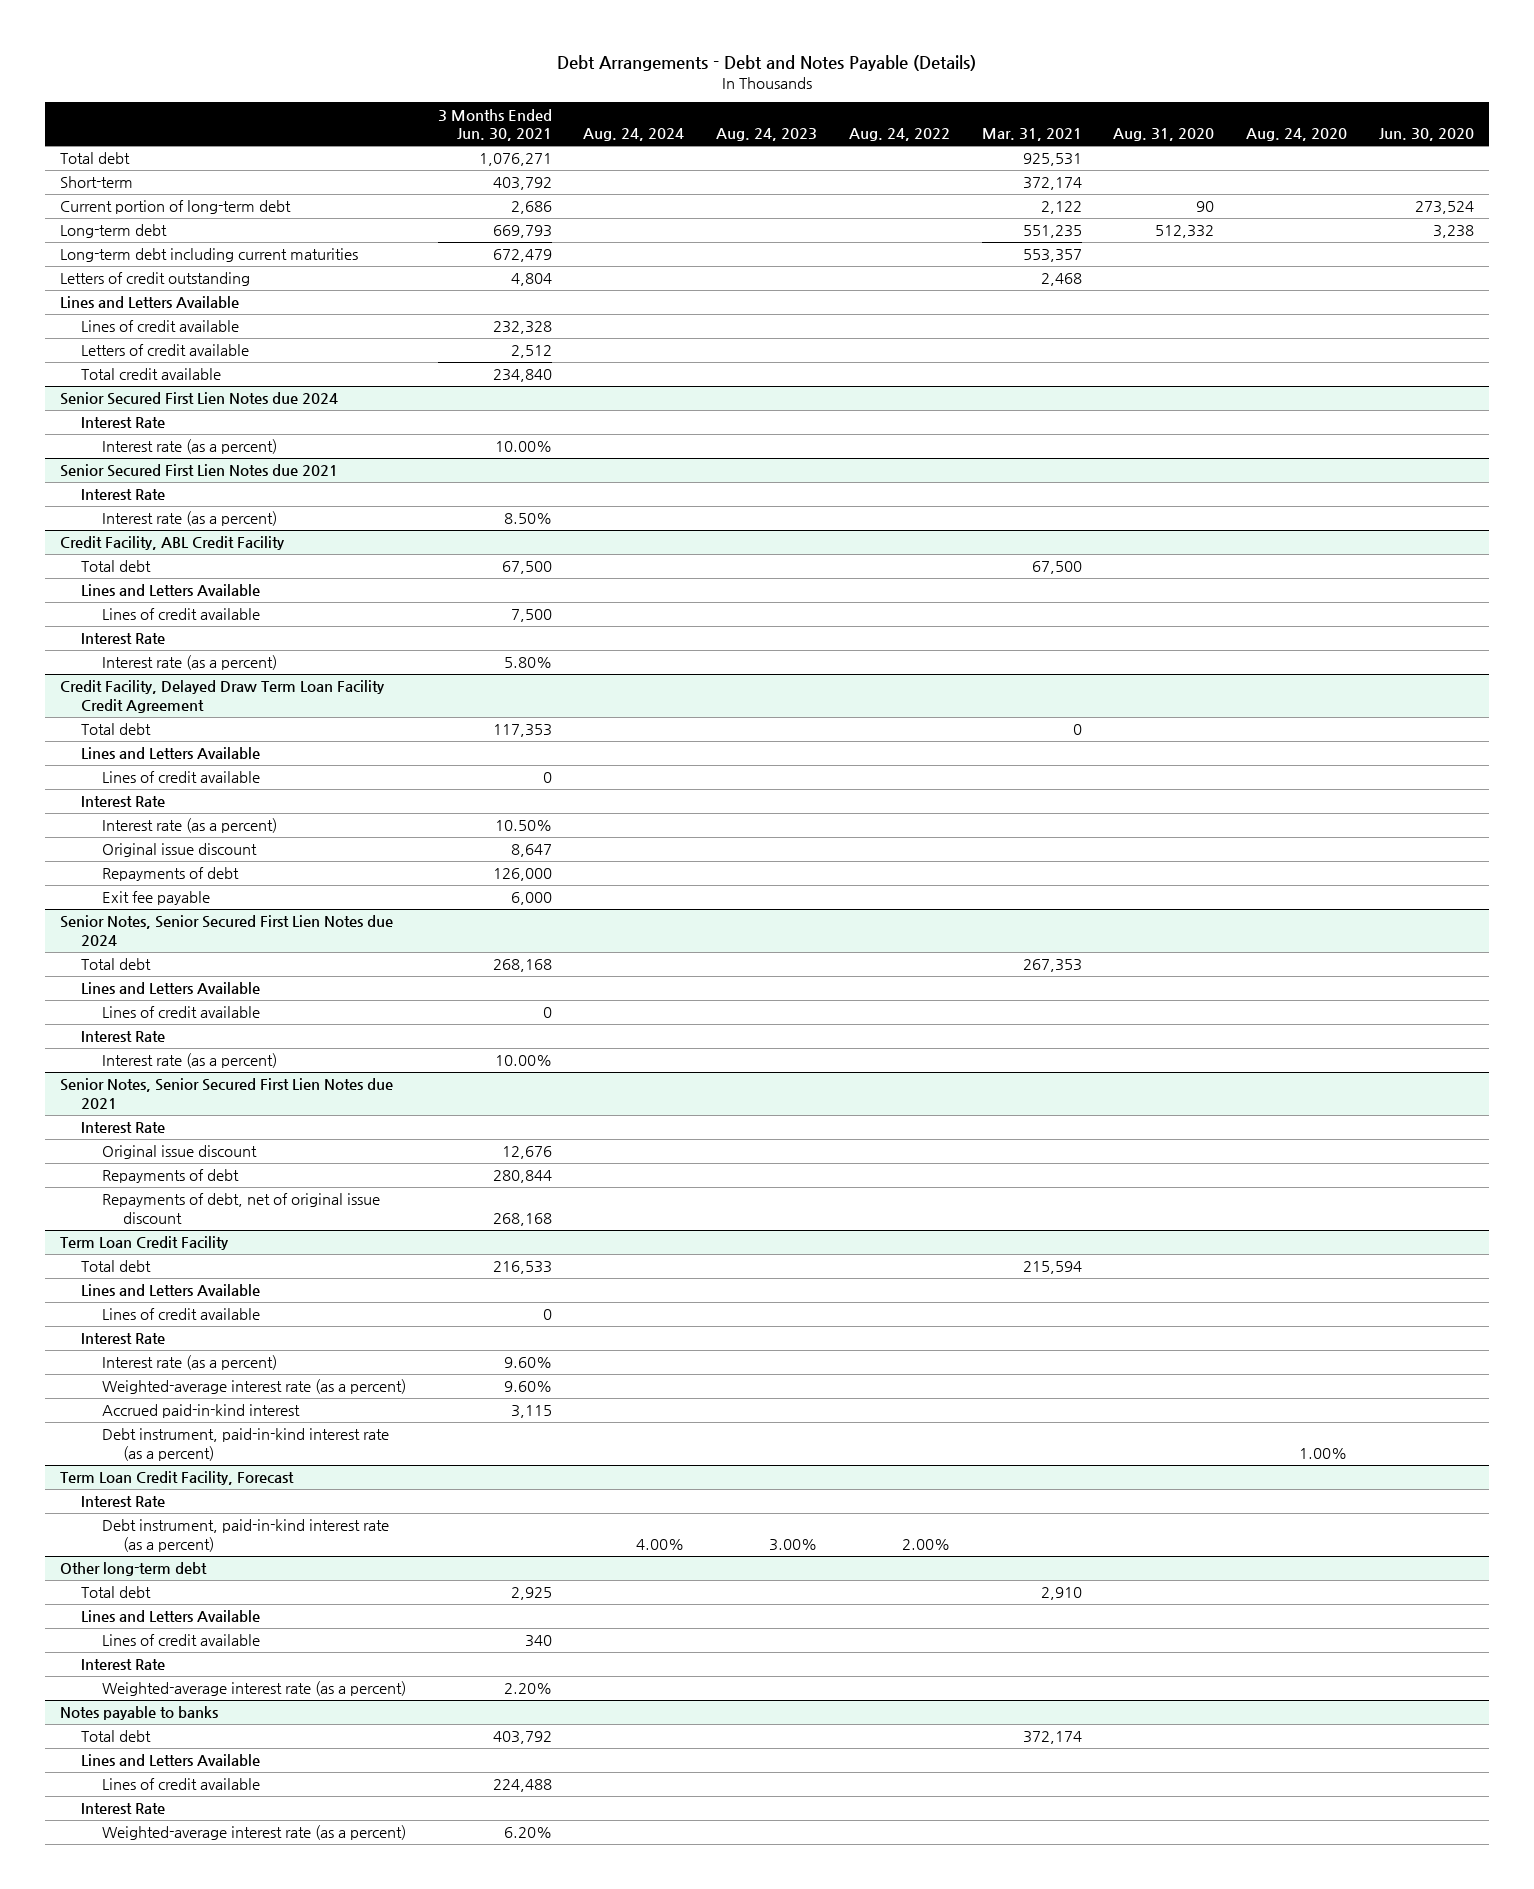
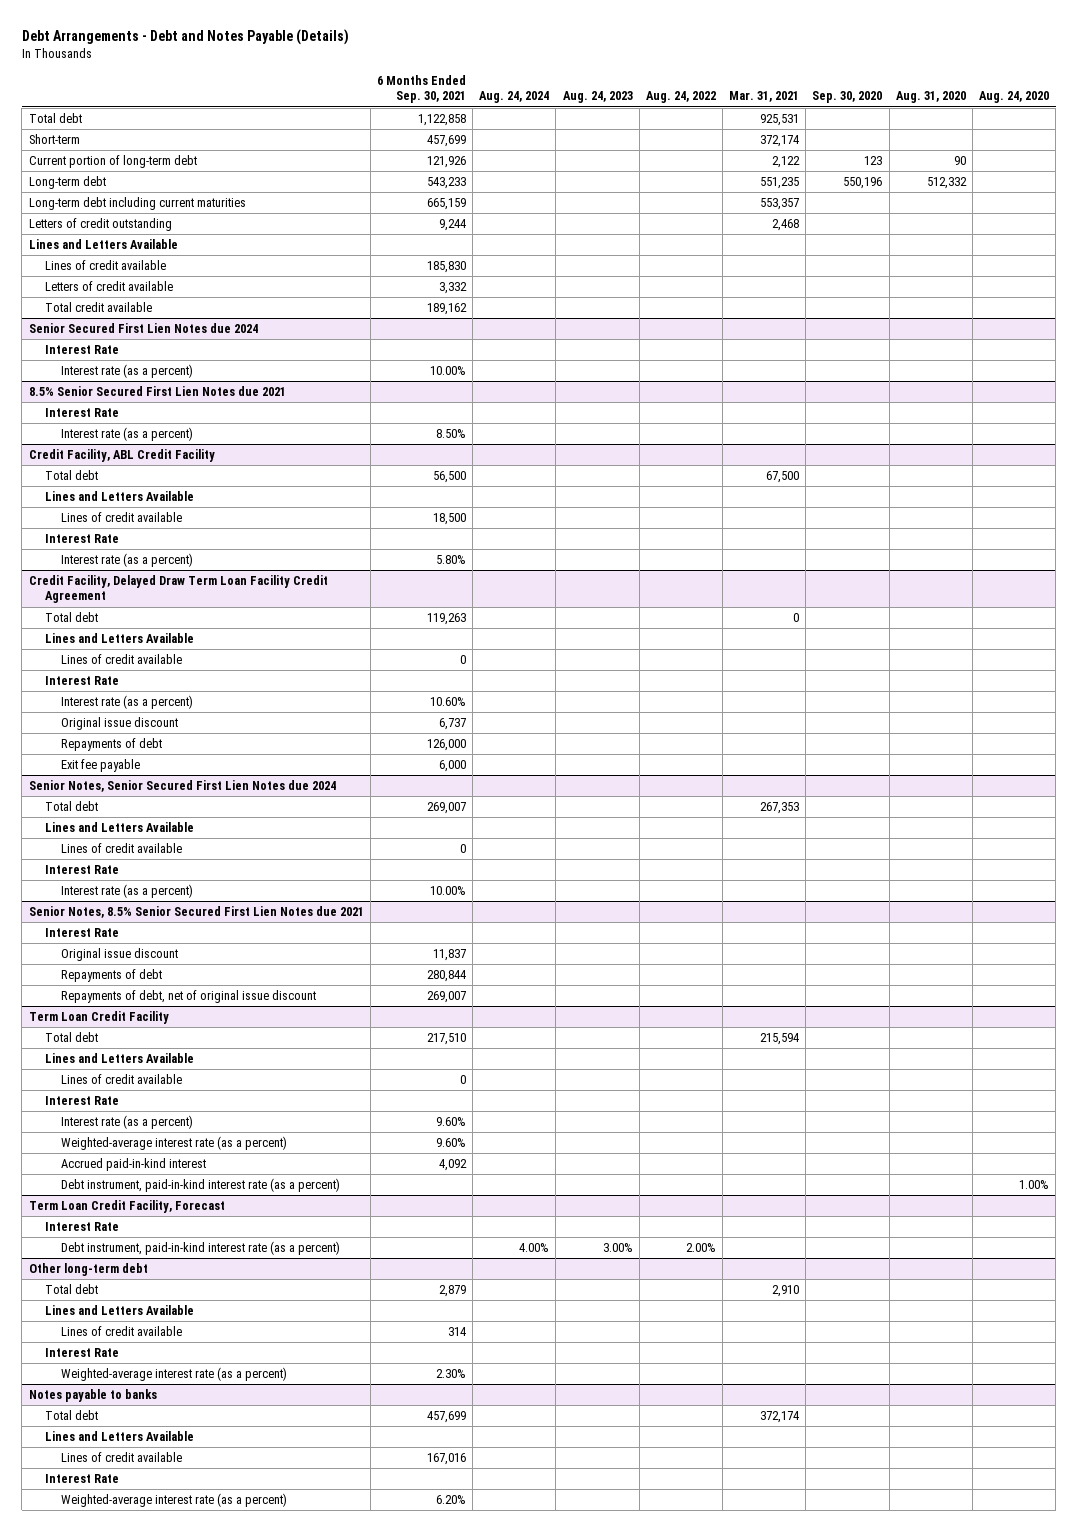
- | 3 Months Ended Jun. 30, 2021 | Aug. 24, 2024 | Aug. 24, 2023 | Aug. 24, 2022 | Mar. 31, 2021 | Aug. 31, 2020 | Aug. 24, 2020 | Jun. 30, 2020
+ | 6 Months Ended Sep. 30, 2021 | Aug. 24, 2024 | Aug. 24, 2023 | Aug. 24, 2022 | Mar. 31, 2021 | Sep. 30, 2020 | Aug. 31, 2020 | Aug. 24, 2020
- Senior Secured First Lien Notes due 2021
+ 8.5% Senior Secured First Lien Notes due 2021
- Senior Notes, Senior Secured First Lien Notes due 2021
+ Senior Notes, 8.5% Senior Secured First Lien Notes due 2021

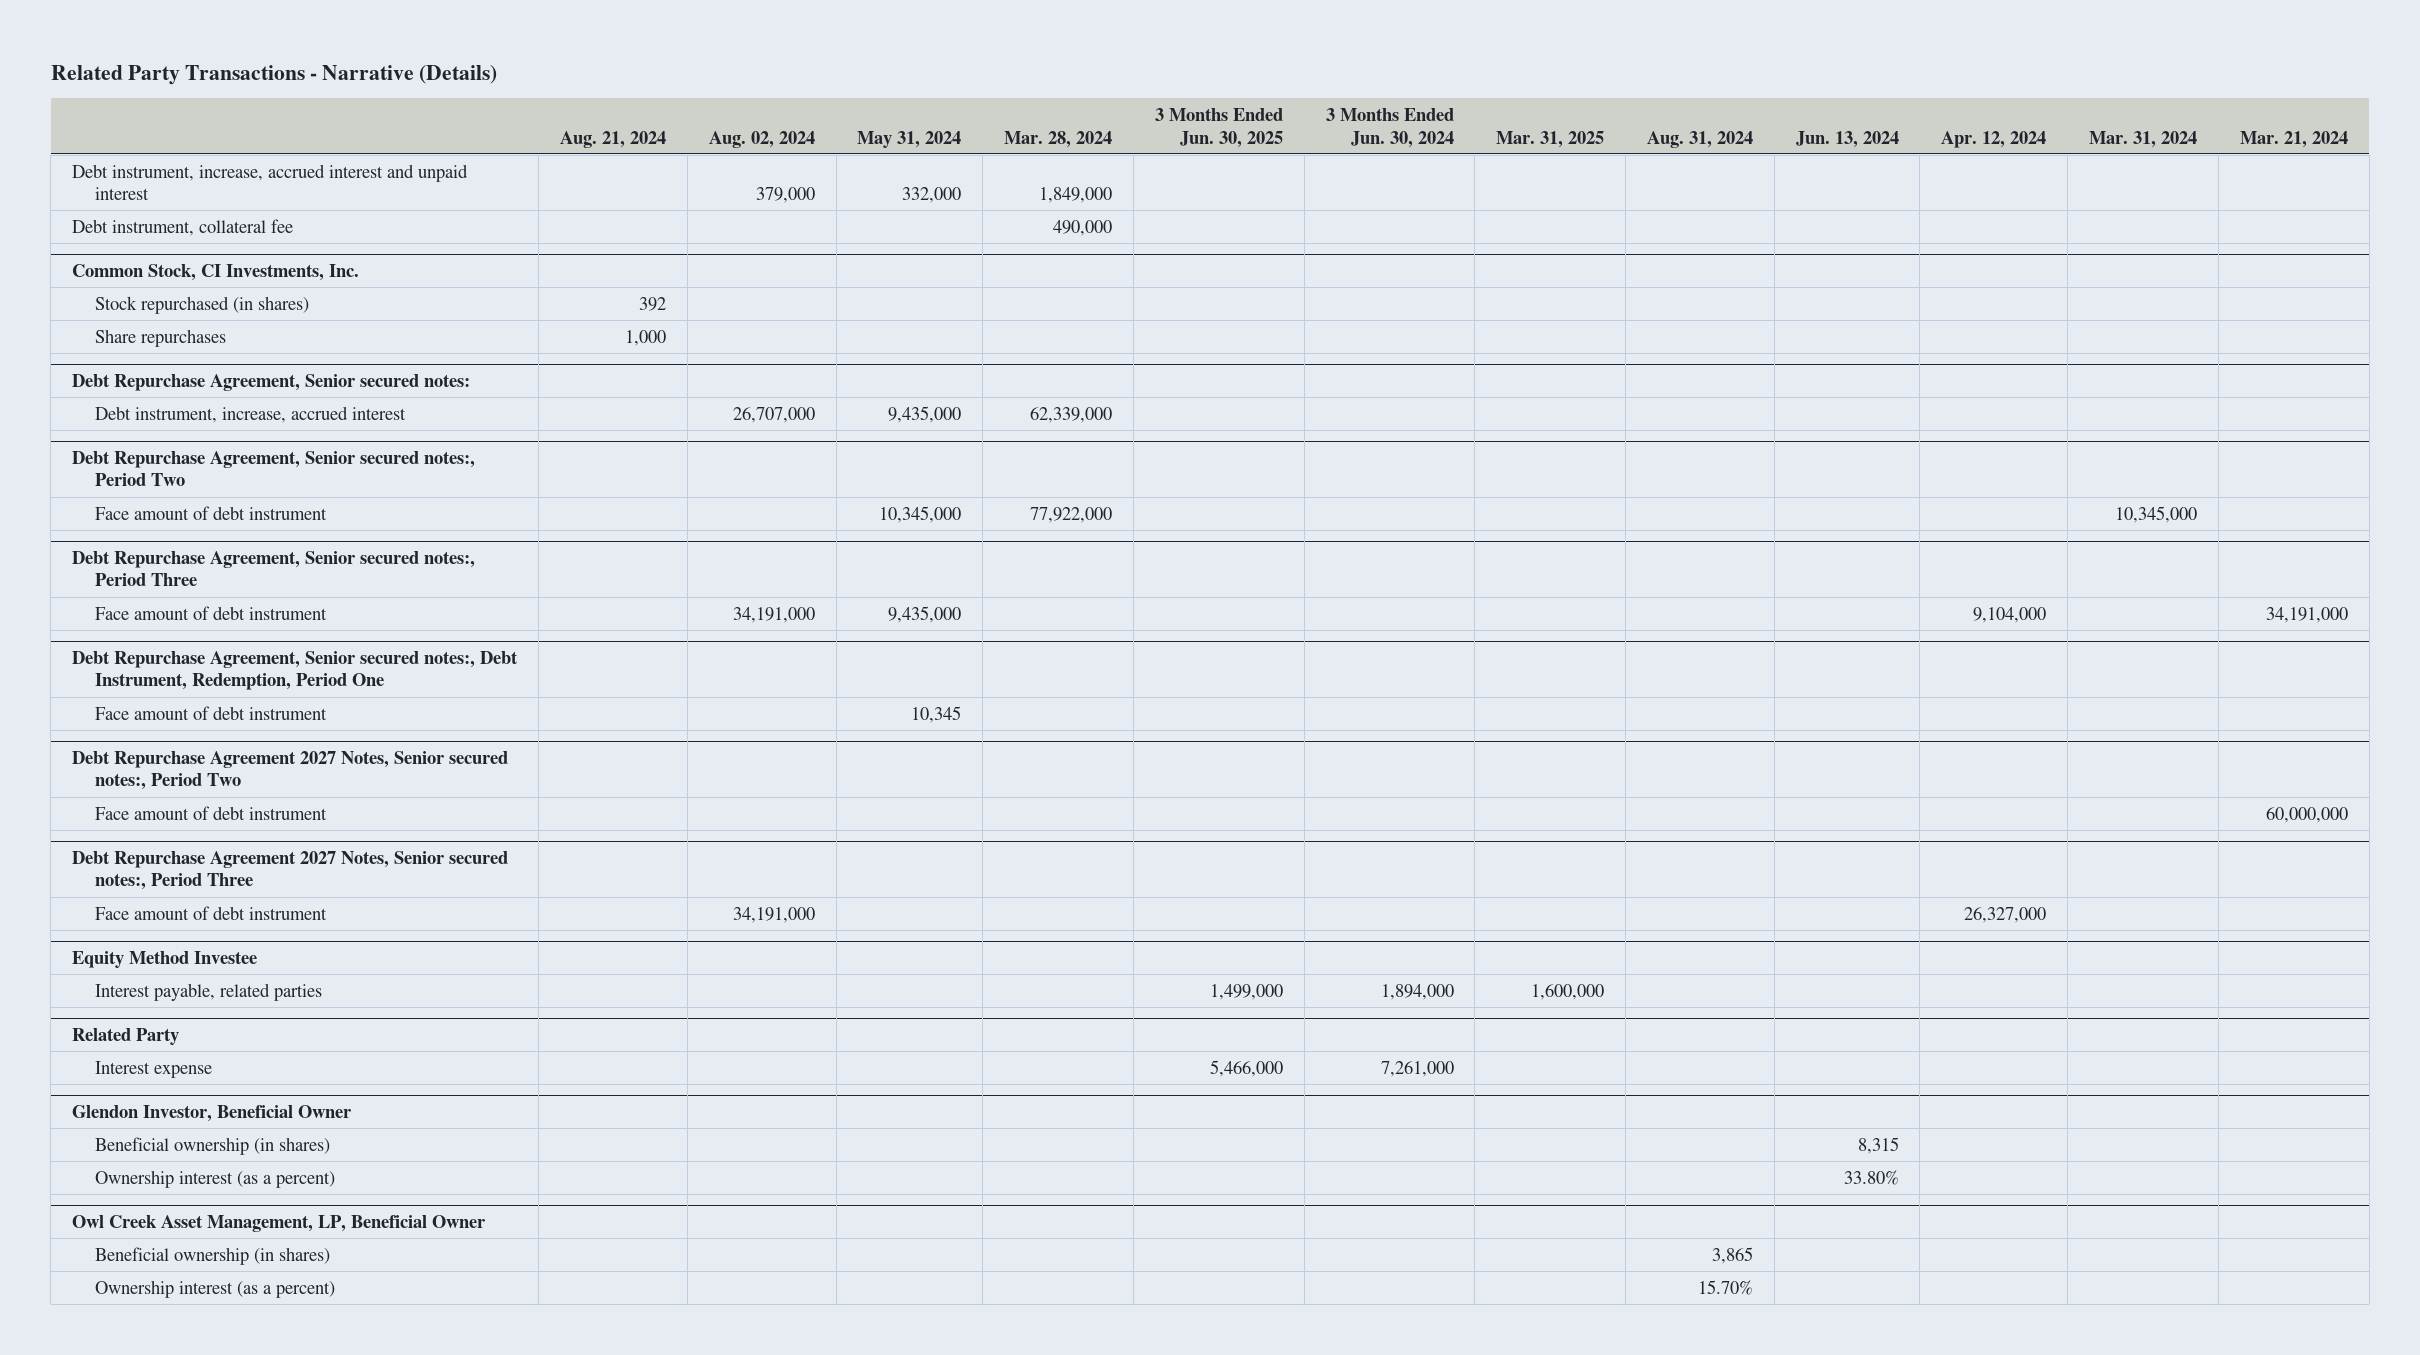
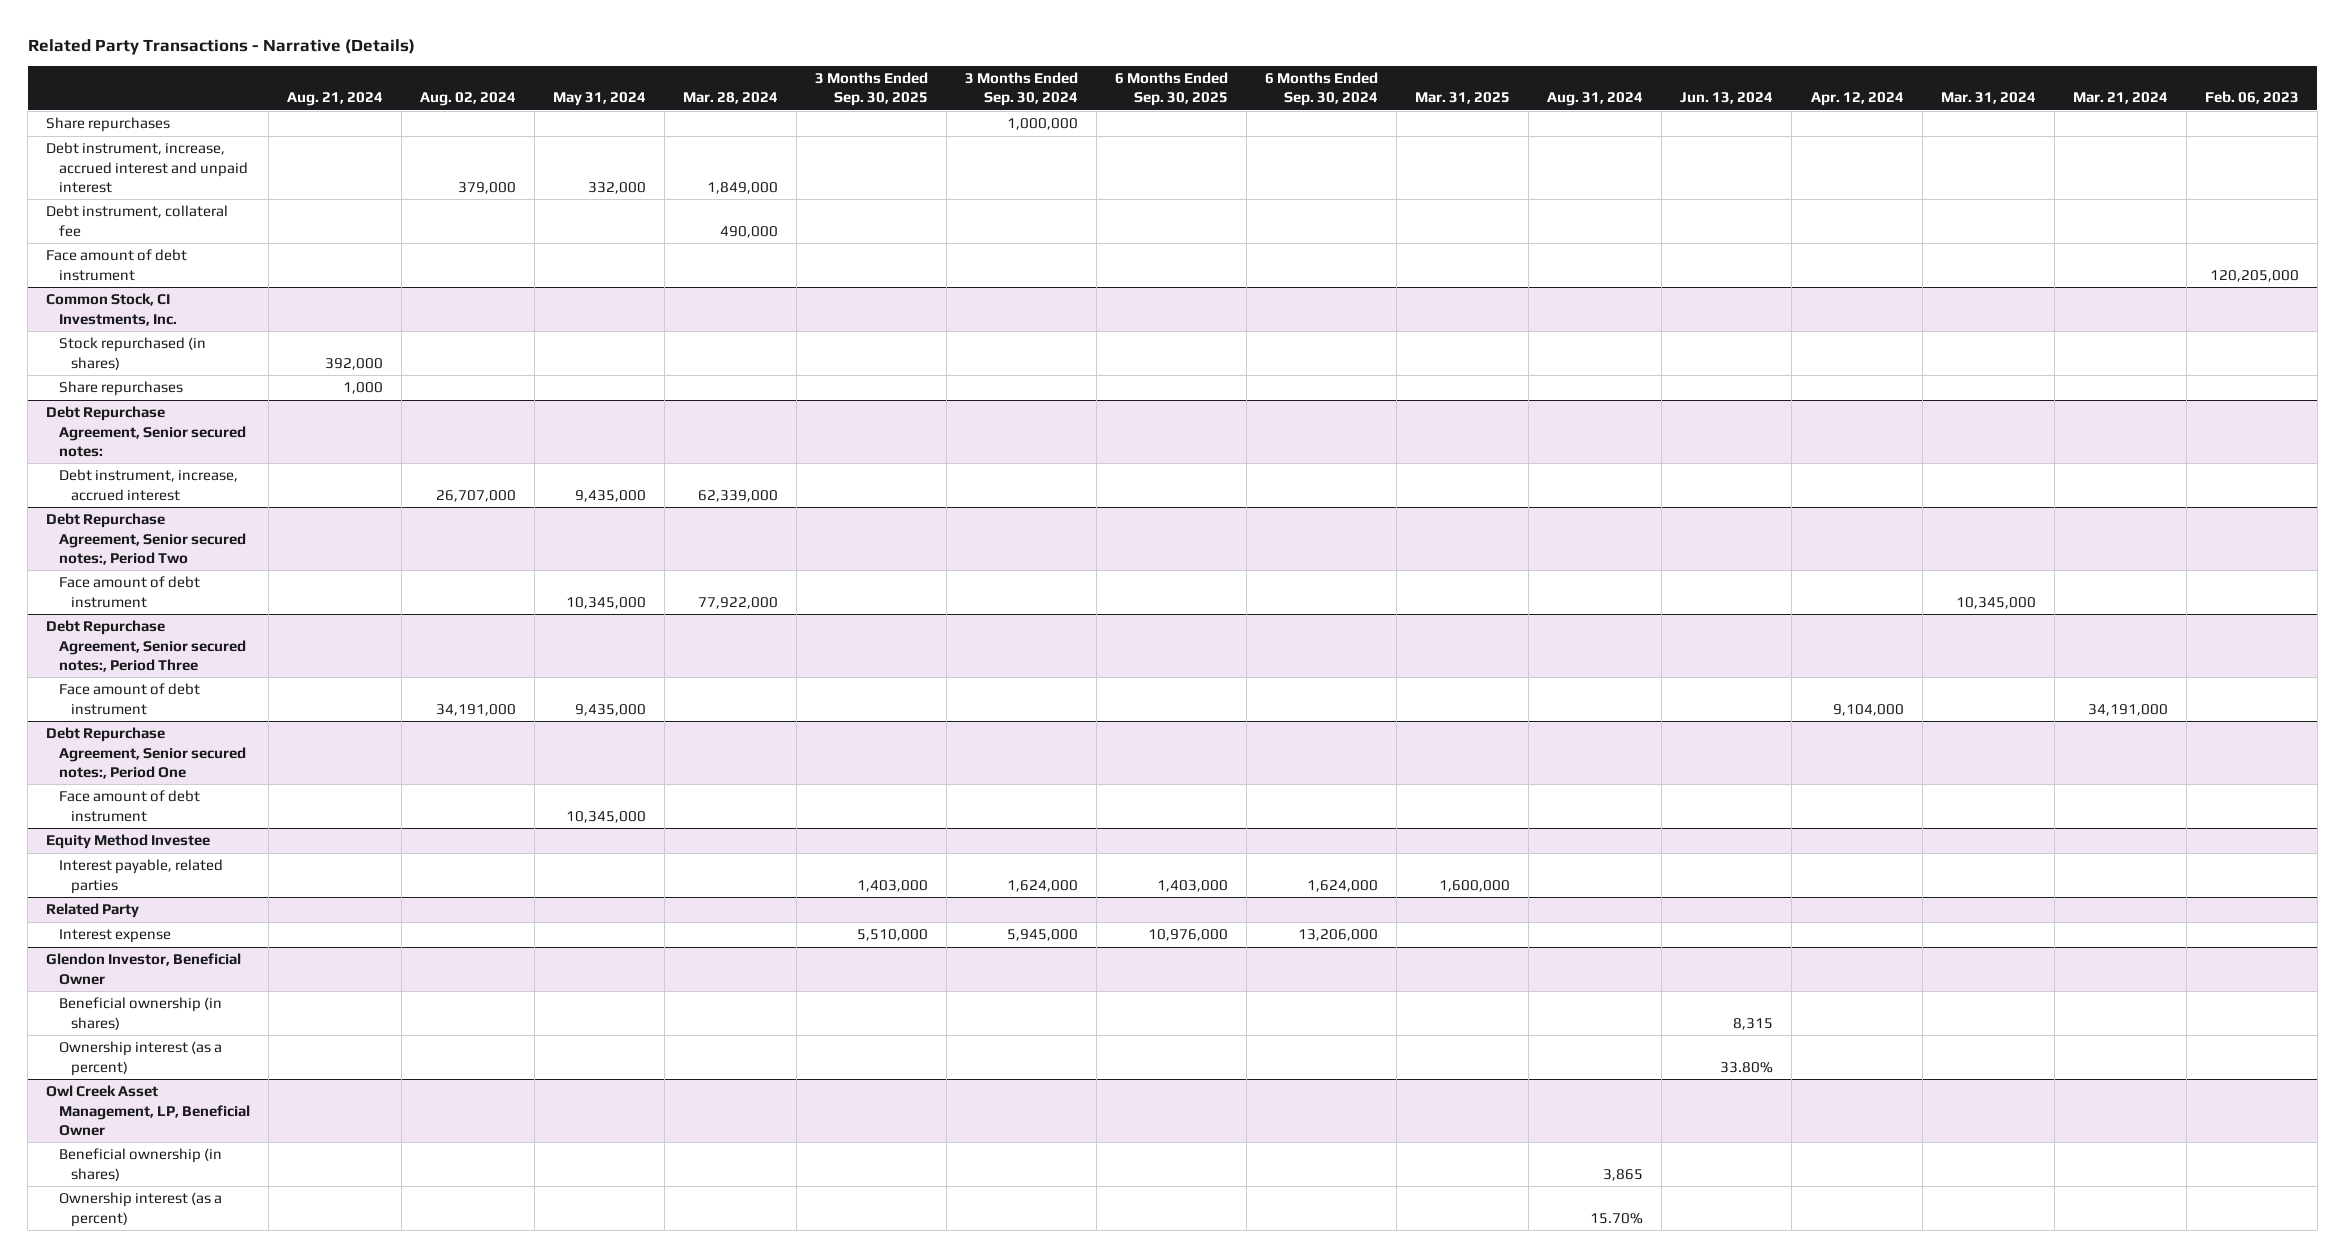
- | Aug. 21, 2024 | Aug. 02, 2024 | May 31, 2024 | Mar. 28, 2024 | 3 Months Ended Jun. 30, 2025 | 3 Months Ended Jun. 30, 2024 | Mar. 31, 2025 | Aug. 31, 2024 | Jun. 13, 2024 | Apr. 12, 2024 | Mar. 31, 2024 | Mar. 21, 2024
+ | Aug. 21, 2024 | Aug. 02, 2024 | May 31, 2024 | Mar. 28, 2024 | 3 Months Ended Sep. 30, 2025 | 3 Months Ended Sep. 30, 2024 | 6 Months Ended Sep. 30, 2025 | 6 Months Ended Sep. 30, 2024 | Mar. 31, 2025 | Aug. 31, 2024 | Jun. 13, 2024 | Apr. 12, 2024 | Mar. 31, 2024 | Mar. 21, 2024 | Feb. 06, 2023
+ Share repurchases | | | | | | 1,000,000 | | | | | | | | |
+ Face amount of debt instrument | | | | | | | | | | | | | | | 120,205,000
@ Common Stock, CI Investments, Inc.
- Stock repurchased (in shares) | 392 | | | | | | | | | | |
+ Stock repurchased (in shares) | 392,000 | | | | | | | | | | | | | |
- Debt Repurchase Agreement, Senior secured notes:, Debt Instrument, Redemption, Period One
- Face amount of debt instrument | | | 10,345 | | | | | | | | |
- Debt Repurchase Agreement 2027 Notes, Senior secured notes:, Period Two
- Face amount of debt instrument | | | | | | | | | | | | 60,000,000
- Debt Repurchase Agreement 2027 Notes, Senior secured notes:, Period Three
- Face amount of debt instrument | | 34,191,000 | | | | | | | | 26,327,000 | |
+ Debt Repurchase Agreement, Senior secured notes:, Period One
+ Face amount of debt instrument | | | 10,345,000 | | | | | | | | | | | |

